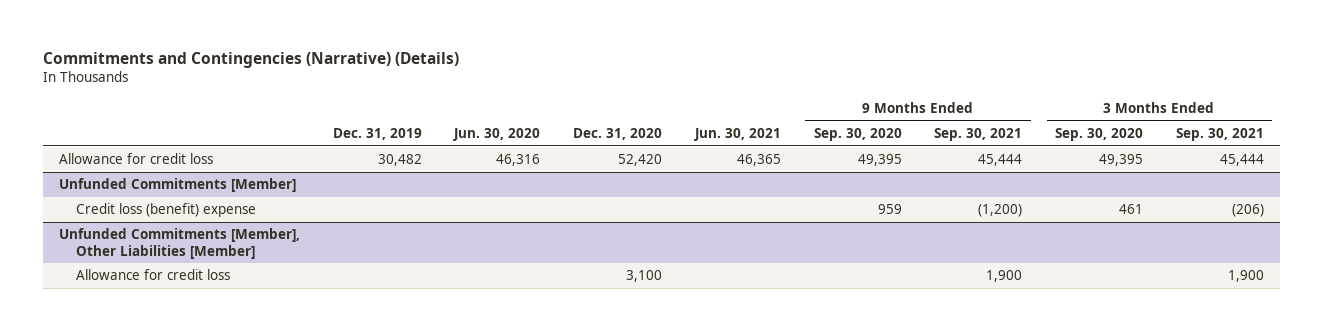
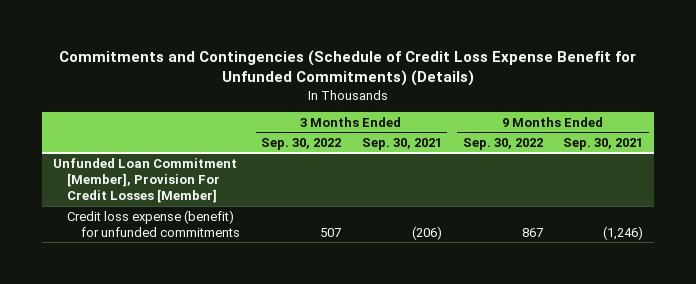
- Commitments and Contingencies (Narrative) (Details)
+ Commitments and Contingencies (Schedule of Credit Loss Expense Benefit for Unfunded Commitments) (Details)
- | Dec. 31, 2019 | Jun. 30, 2020 | Dec. 31, 2020 | Jun. 30, 2021 | 9 Months Ended Sep. 30, 2020 | 9 Months Ended Sep. 30, 2021 | 3 Months Ended Sep. 30, 2020 | 3 Months Ended Sep. 30, 2021
+ | 3 Months Ended Sep. 30, 2022 | 3 Months Ended Sep. 30, 2021 | 9 Months Ended Sep. 30, 2022 | 9 Months Ended Sep. 30, 2021
- Allowance for credit loss | 30,482 | 46,316 | 52,420 | 46,365 | 49,395 | 45,444 | 49,395 | 45,444
- Unfunded Commitments [Member]
- Credit loss (benefit) expense | | | | | 959 | (1,200) | 461 | (206)
- Unfunded Commitments [Member], Other Liabilities [Member]
- Allowance for credit loss | | | 3,100 | | | 1,900 | | 1,900
+ Unfunded Loan Commitment [Member], Provision For Credit Losses [Member]
+ Credit loss expense (benefit) for unfunded commitments | 507 | (206) | 867 | (1,246)

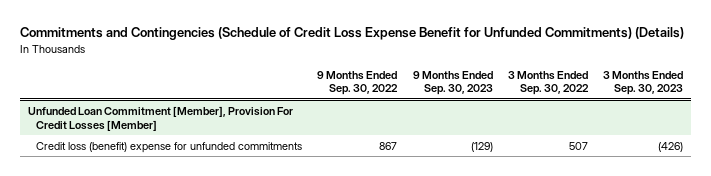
- | 3 Months Ended Sep. 30, 2022 | 3 Months Ended Sep. 30, 2021 | 9 Months Ended Sep. 30, 2022 | 9 Months Ended Sep. 30, 2021
+ | 9 Months Ended Sep. 30, 2022 | 9 Months Ended Sep. 30, 2023 | 3 Months Ended Sep. 30, 2022 | 3 Months Ended Sep. 30, 2023
@ Unfunded Loan Commitment [Member], Provision For Credit Losses [Member]
- Credit loss expense (benefit) for unfunded commitments | 507 | (206) | 867 | (1,246)
+ Credit loss (benefit) expense for unfunded commitments | 867 | (129) | 507 | (426)

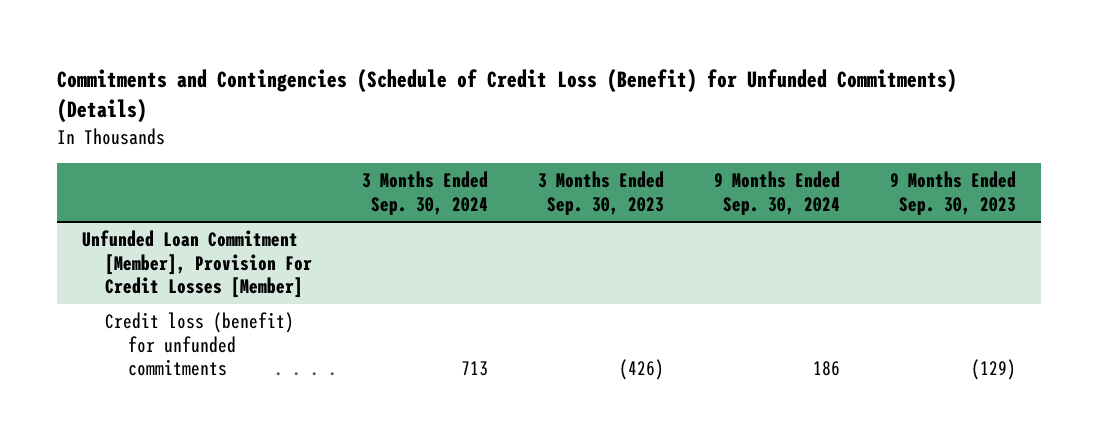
- Commitments and Contingencies (Schedule of Credit Loss Expense Benefit for Unfunded Commitments) (Details)
+ Commitments and Contingencies (Schedule of Credit Loss (Benefit) for Unfunded Commitments) (Details)
- | 9 Months Ended Sep. 30, 2022 | 9 Months Ended Sep. 30, 2023 | 3 Months Ended Sep. 30, 2022 | 3 Months Ended Sep. 30, 2023
+ | 3 Months Ended Sep. 30, 2024 | 3 Months Ended Sep. 30, 2023 | 9 Months Ended Sep. 30, 2024 | 9 Months Ended Sep. 30, 2023
@ Unfunded Loan Commitment [Member], Provision For Credit Losses [Member]
- Credit loss (benefit) expense for unfunded commitments | 867 | (129) | 507 | (426)
+ Credit loss (benefit) for unfunded commitments | 713 | (426) | 186 | (129)

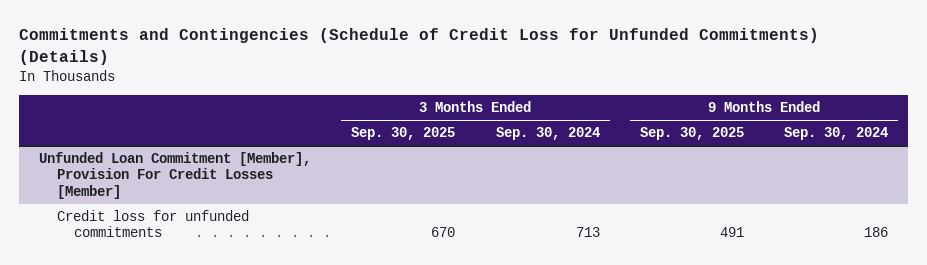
- Commitments and Contingencies (Schedule of Credit Loss (Benefit) for Unfunded Commitments) (Details)
+ Commitments and Contingencies (Schedule of Credit Loss for Unfunded Commitments) (Details)
- | 3 Months Ended Sep. 30, 2024 | 3 Months Ended Sep. 30, 2023 | 9 Months Ended Sep. 30, 2024 | 9 Months Ended Sep. 30, 2023
+ | 3 Months Ended Sep. 30, 2025 | 3 Months Ended Sep. 30, 2024 | 9 Months Ended Sep. 30, 2025 | 9 Months Ended Sep. 30, 2024
@ Unfunded Loan Commitment [Member], Provision For Credit Losses [Member]
- Credit loss (benefit) for unfunded commitments | 713 | (426) | 186 | (129)
+ Credit loss for unfunded commitments | 670 | 713 | 491 | 186

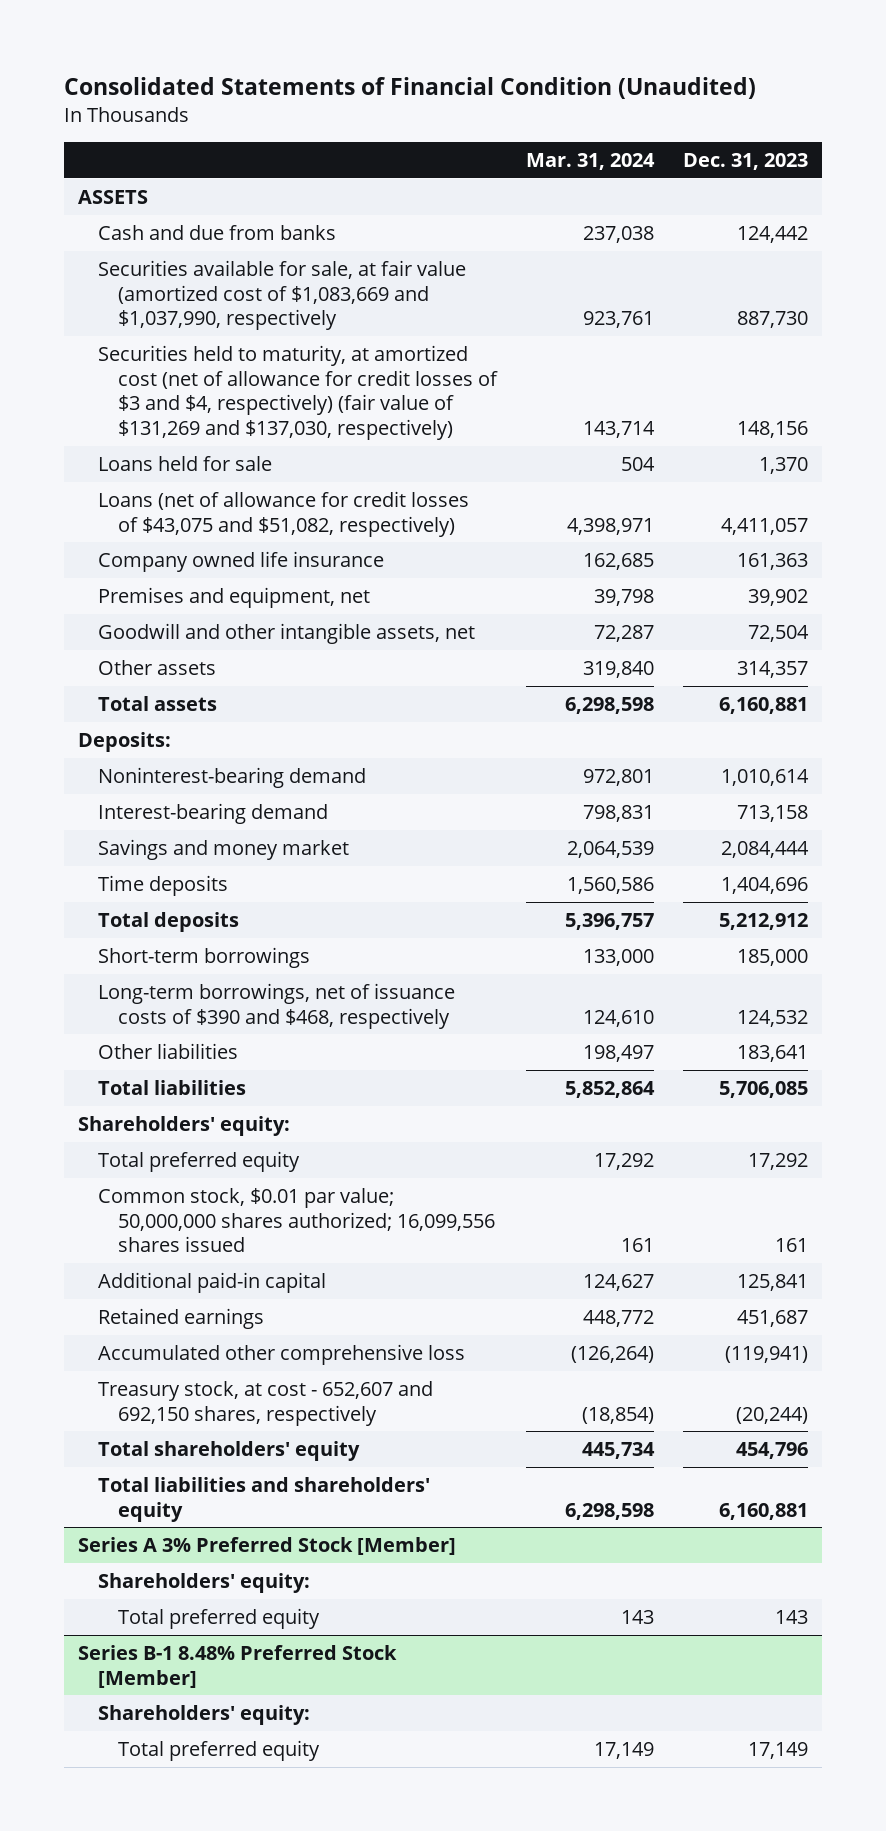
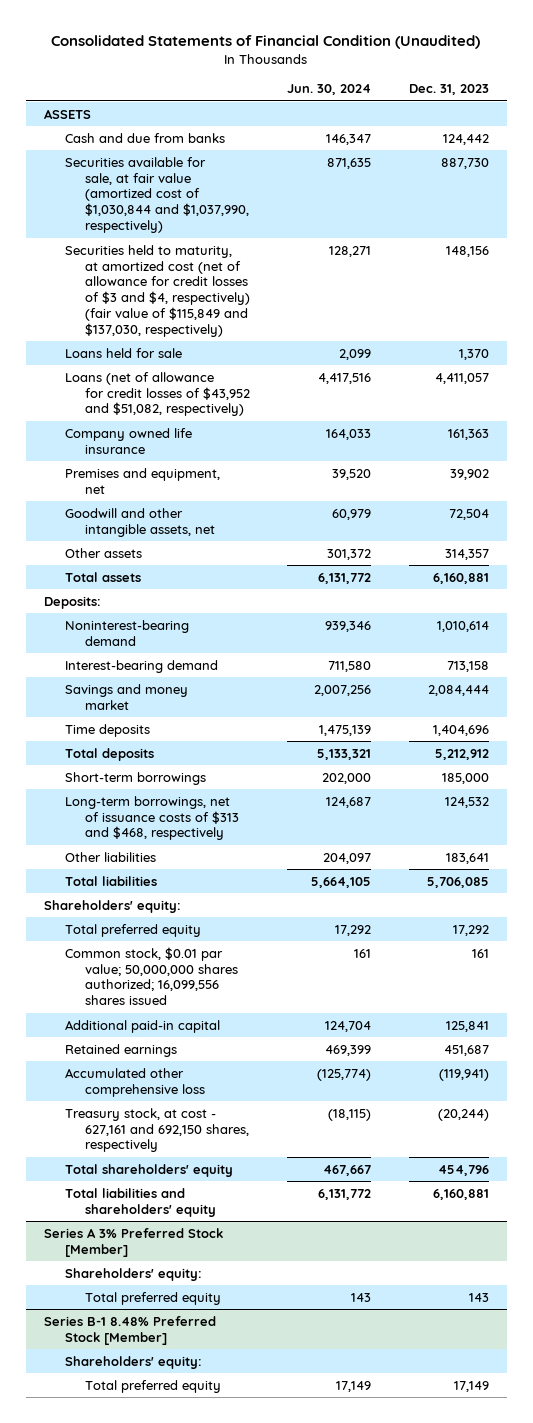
- | Mar. 31, 2024 | Dec. 31, 2023
+ | Jun. 30, 2024 | Dec. 31, 2023
- Securities available for sale, at fair value (amortized cost of $1,083,669 and $1,037,990, respectively | 923,761 | 887,730
- Securities held to maturity, at amortized cost (net of allowance for credit losses of $3 and $4, respectively) (fair value of $131,269 and $137,030, respectively) | 143,714 | 148,156
+ Securities available for sale, at fair value (amortized cost of $1,030,844 and $1,037,990, respectively) | 871,635 | 887,730
+ Securities held to maturity, at amortized cost (net of allowance for credit losses of $3 and $4, respectively) (fair value of $115,849 and $137,030, respectively) | 128,271 | 148,156
- Loans (net of allowance for credit losses of $43,075 and $51,082, respectively) | 4,398,971 | 4,411,057
+ Loans (net of allowance for credit losses of $43,952 and $51,082, respectively) | 4,417,516 | 4,411,057
- Long-term borrowings, net of issuance costs of $390 and $468, respectively | 124,610 | 124,532
+ Long-term borrowings, net of issuance costs of $313 and $468, respectively | 124,687 | 124,532
- Treasury stock, at cost - 652,607 and 692,150 shares, respectively | (18,854) | (20,244)
+ Treasury stock, at cost - 627,161 and 692,150 shares, respectively | (18,115) | (20,244)

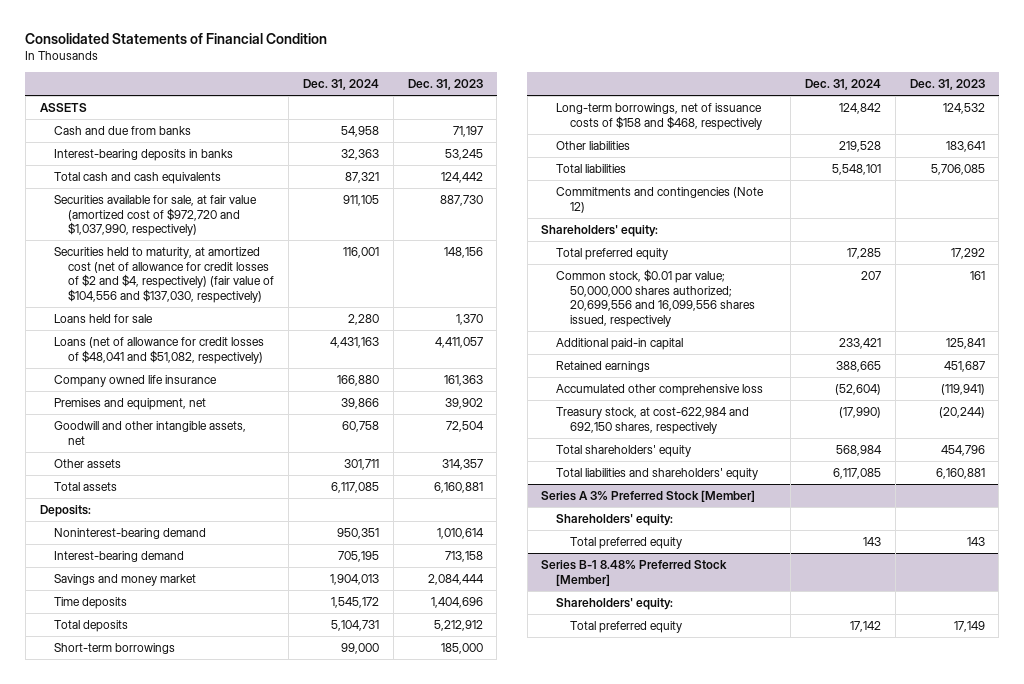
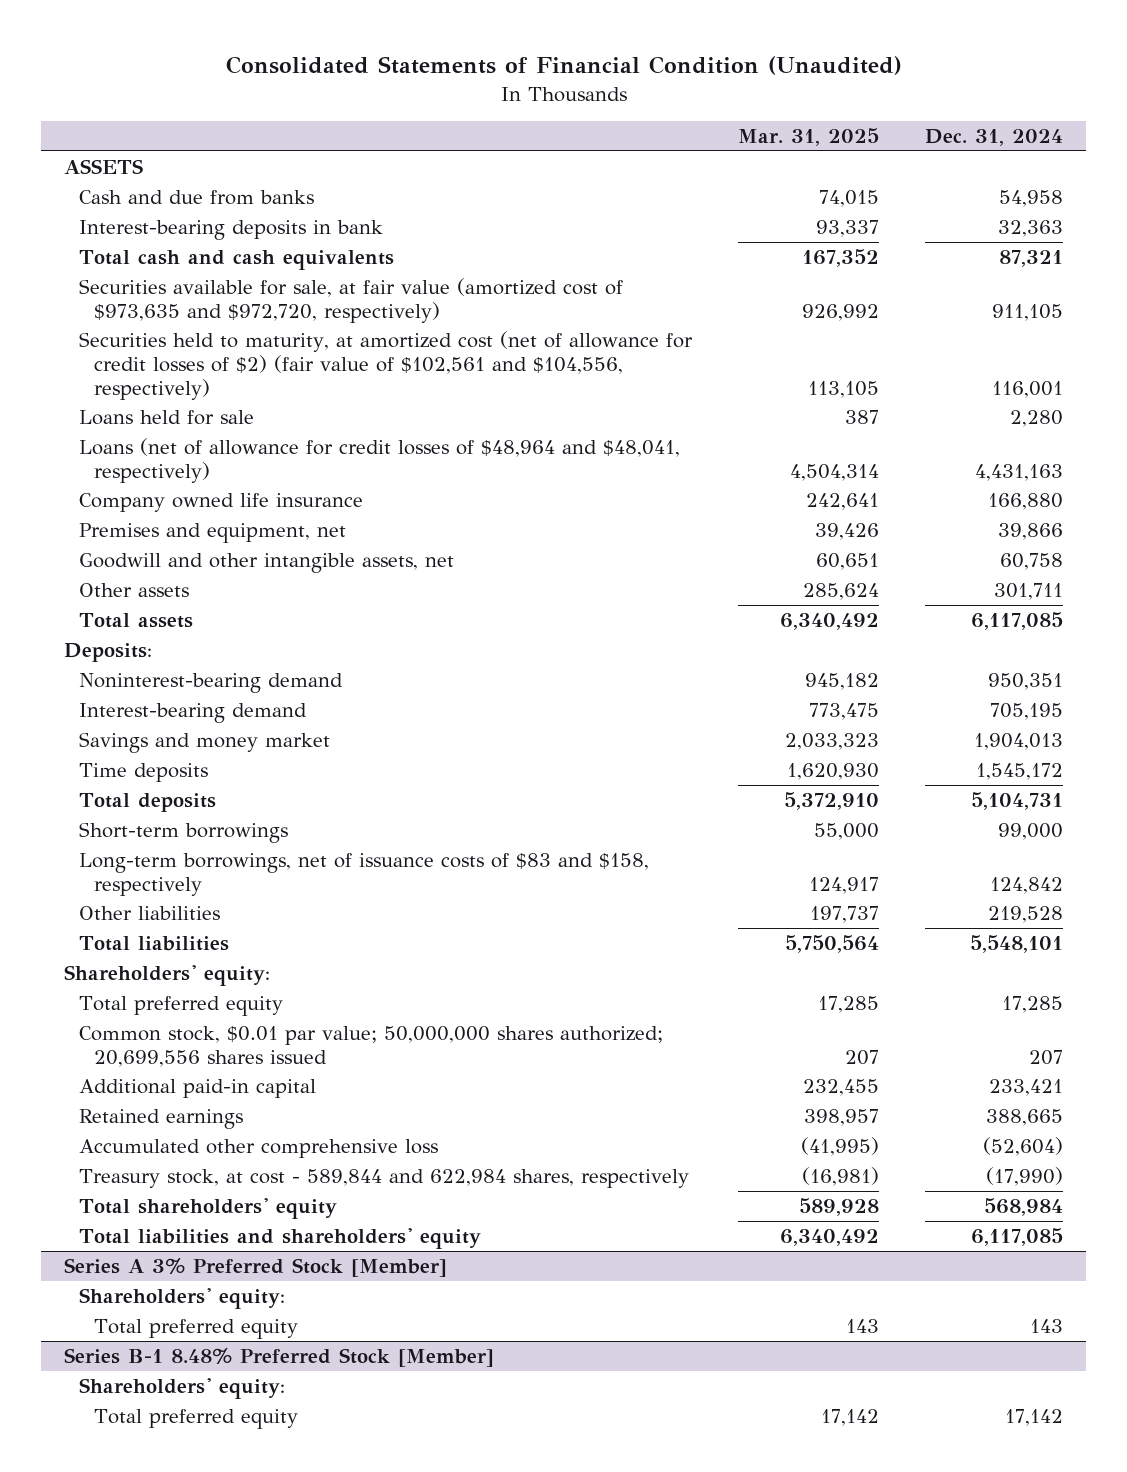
- Consolidated Statements of Financial Condition
+ Consolidated Statements of Financial Condition (Unaudited)
- | Dec. 31, 2024 | Dec. 31, 2023
+ | Mar. 31, 2025 | Dec. 31, 2024
- Interest-bearing deposits in banks | 32,363 | 53,245
+ Interest-bearing deposits in bank | 93,337 | 32,363
- Securities available for sale, at fair value (amortized cost of $972,720 and $1,037,990, respectively) | 911,105 | 887,730
- Securities held to maturity, at amortized cost (net of allowance for credit losses of $2 and $4, respectively) (fair value of $104,556 and $137,030, respectively) | 116,001 | 148,156
+ Securities available for sale, at fair value (amortized cost of $973,635 and $972,720, respectively) | 926,992 | 911,105
+ Securities held to maturity, at amortized cost (net of allowance for credit losses of $2) (fair value of $102,561 and $104,556, respectively) | 113,105 | 116,001
- Loans (net of allowance for credit losses of $48,041 and $51,082, respectively) | 4,431,163 | 4,411,057
+ Loans (net of allowance for credit losses of $48,964 and $48,041, respectively) | 4,504,314 | 4,431,163
- Long-term borrowings, net of issuance costs of $158 and $468, respectively | 124,842 | 124,532
+ Long-term borrowings, net of issuance costs of $83 and $158, respectively | 124,917 | 124,842
- Commitments and contingencies (Note 12)
- Common stock, $0.01 par value; 50,000,000 shares authorized; 20,699,556 and 16,099,556 shares issued, respectively | 207 | 161
+ Common stock, $0.01 par value; 50,000,000 shares authorized; 20,699,556 shares issued | 207 | 207
- Treasury stock, at cost-622,984 and 692,150 shares, respectively | (17,990) | (20,244)
+ Treasury stock, at cost - 589,844 and 622,984 shares, respectively | (16,981) | (17,990)

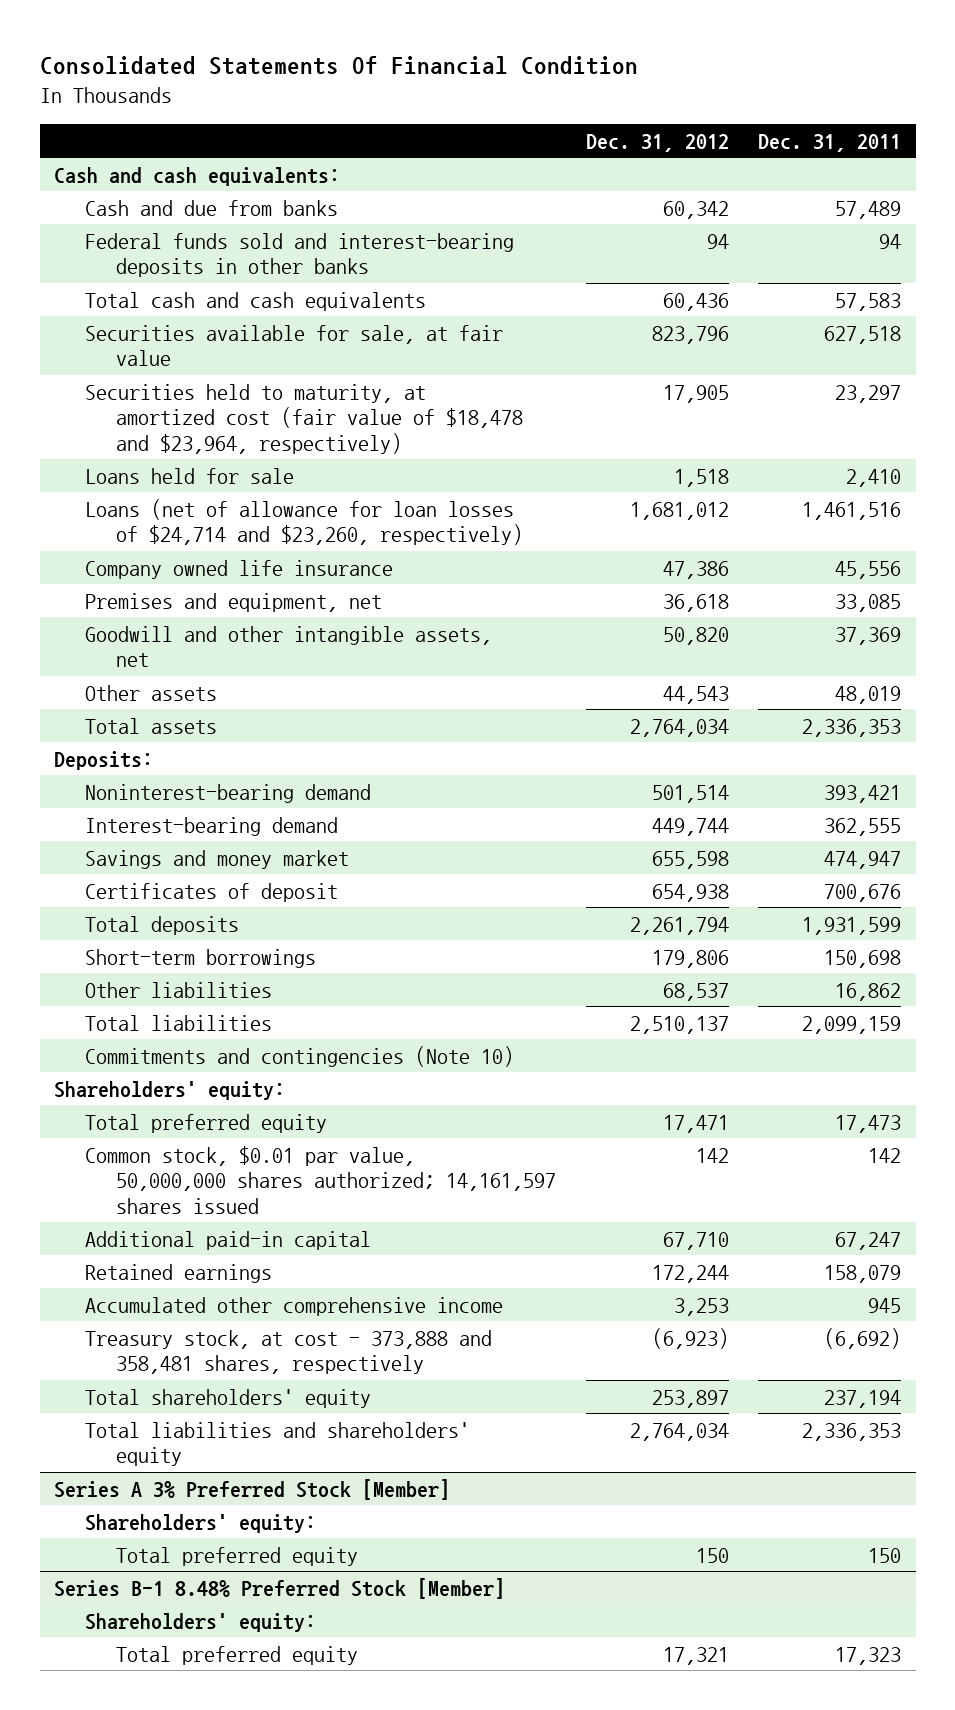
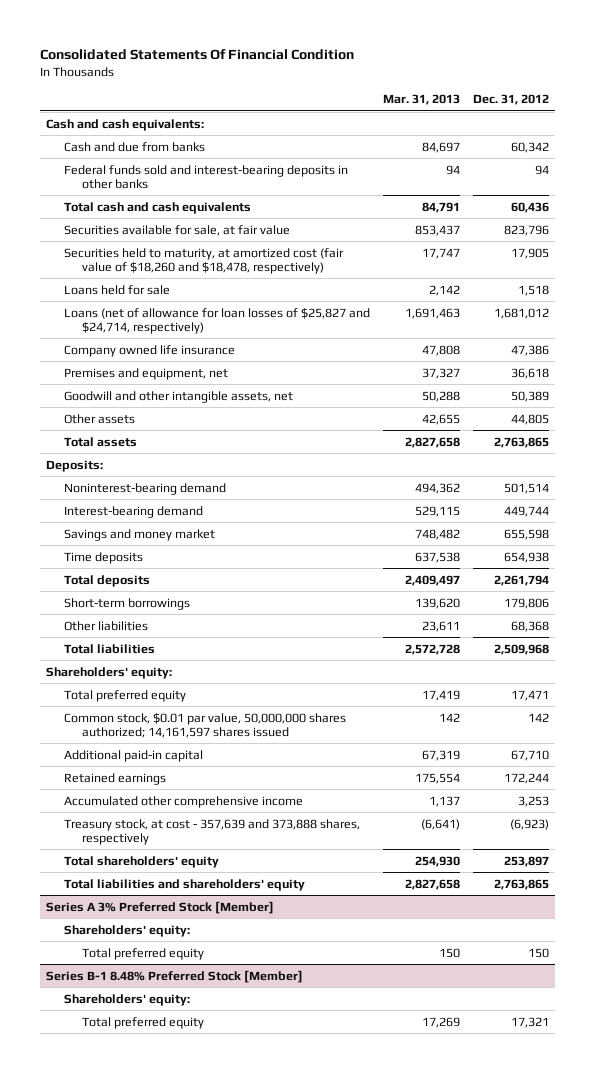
- | Dec. 31, 2012 | Dec. 31, 2011
+ | Mar. 31, 2013 | Dec. 31, 2012
- Securities held to maturity, at amortized cost (fair value of $18,478 and $23,964, respectively) | 17,905 | 23,297
+ Securities held to maturity, at amortized cost (fair value of $18,260 and $18,478, respectively) | 17,747 | 17,905
- Loans (net of allowance for loan losses of $24,714 and $23,260, respectively) | 1,681,012 | 1,461,516
+ Loans (net of allowance for loan losses of $25,827 and $24,714, respectively) | 1,691,463 | 1,681,012
- Goodwill and other intangible assets, net | 50,820 | 37,369
- Other assets | 44,543 | 48,019
- Total assets | 2,764,034 | 2,336,353
+ Goodwill and other intangible assets, net | 50,288 | 50,389
+ Other assets | 42,655 | 44,805
+ Total assets | 2,827,658 | 2,763,865
- Certificates of deposit | 654,938 | 700,676
+ Time deposits | 637,538 | 654,938
- Other liabilities | 68,537 | 16,862
- Total liabilities | 2,510,137 | 2,099,159
- Commitments and contingencies (Note 10)
+ Other liabilities | 23,611 | 68,368
+ Total liabilities | 2,572,728 | 2,509,968
- Treasury stock, at cost - 373,888 and 358,481 shares, respectively | (6,923) | (6,692)
+ Treasury stock, at cost - 357,639 and 373,888 shares, respectively | (6,641) | (6,923)
- Total liabilities and shareholders' equity | 2,764,034 | 2,336,353
+ Total liabilities and shareholders' equity | 2,827,658 | 2,763,865

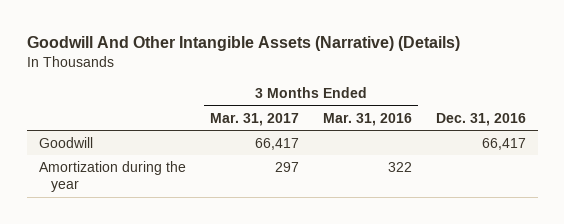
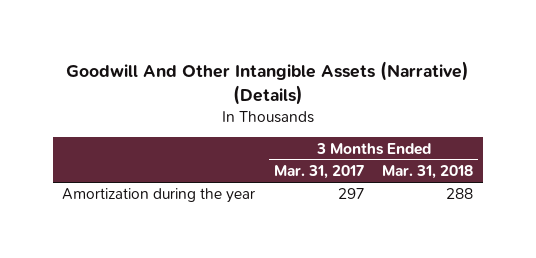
- | 3 Months Ended Mar. 31, 2017 | 3 Months Ended Mar. 31, 2016 | Dec. 31, 2016
+ | 3 Months Ended Mar. 31, 2017 | 3 Months Ended Mar. 31, 2018
- Goodwill | 66,417 | | 66,417

